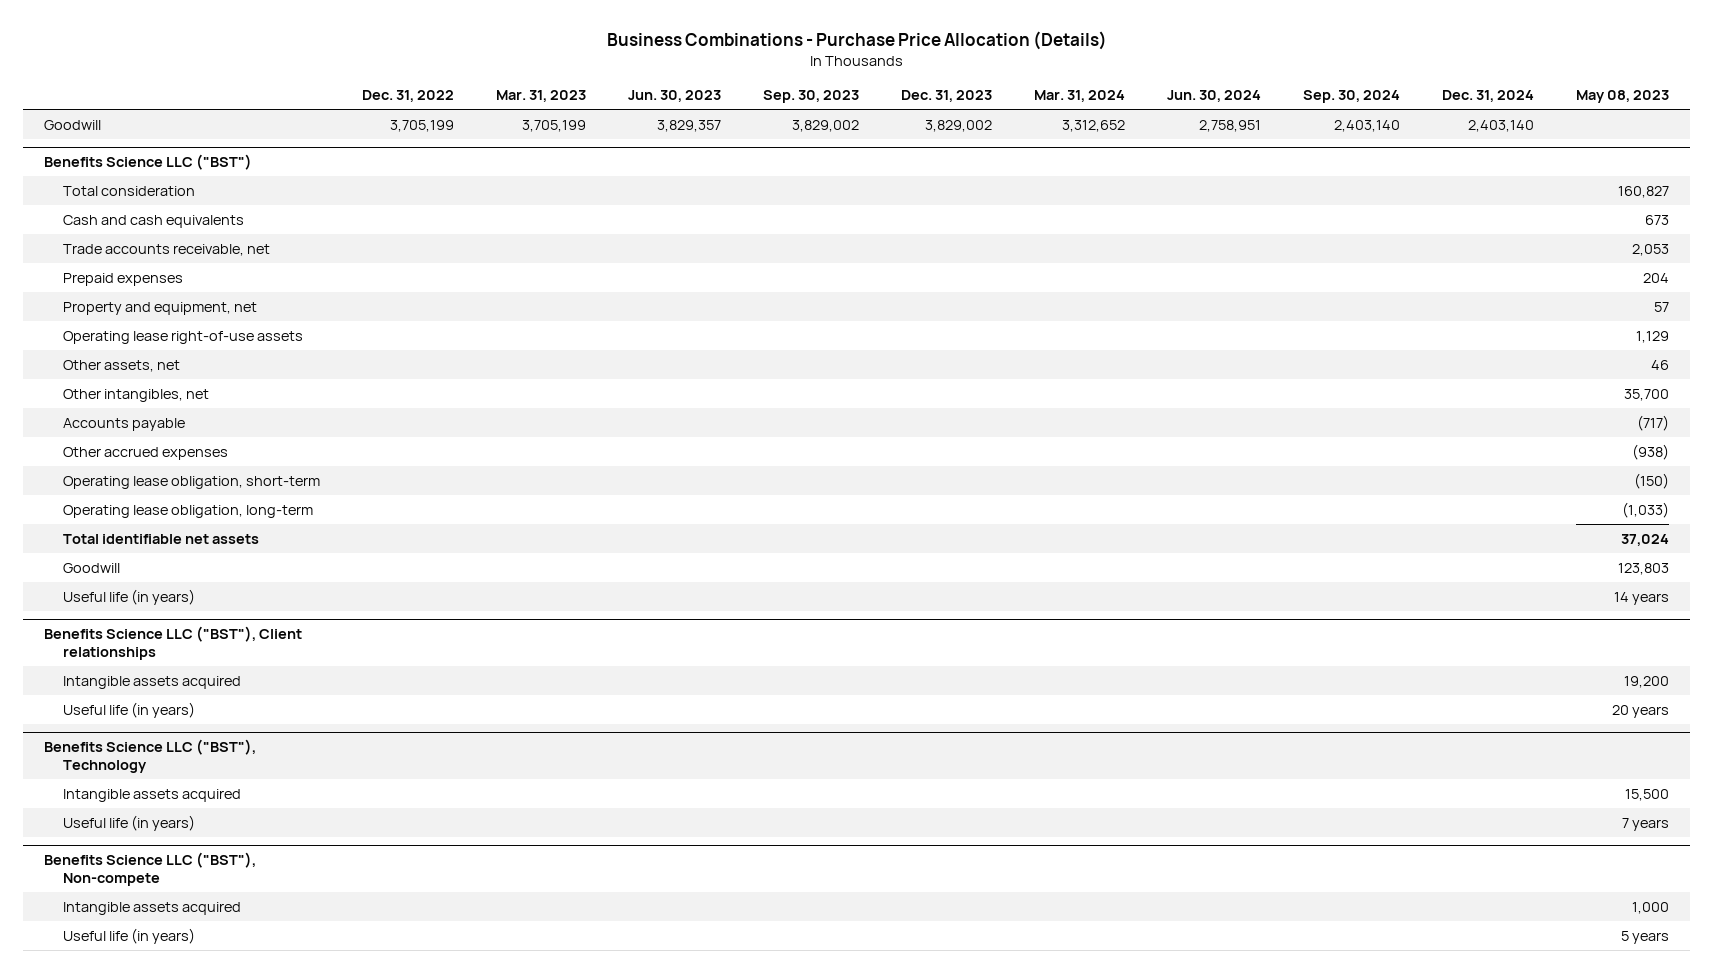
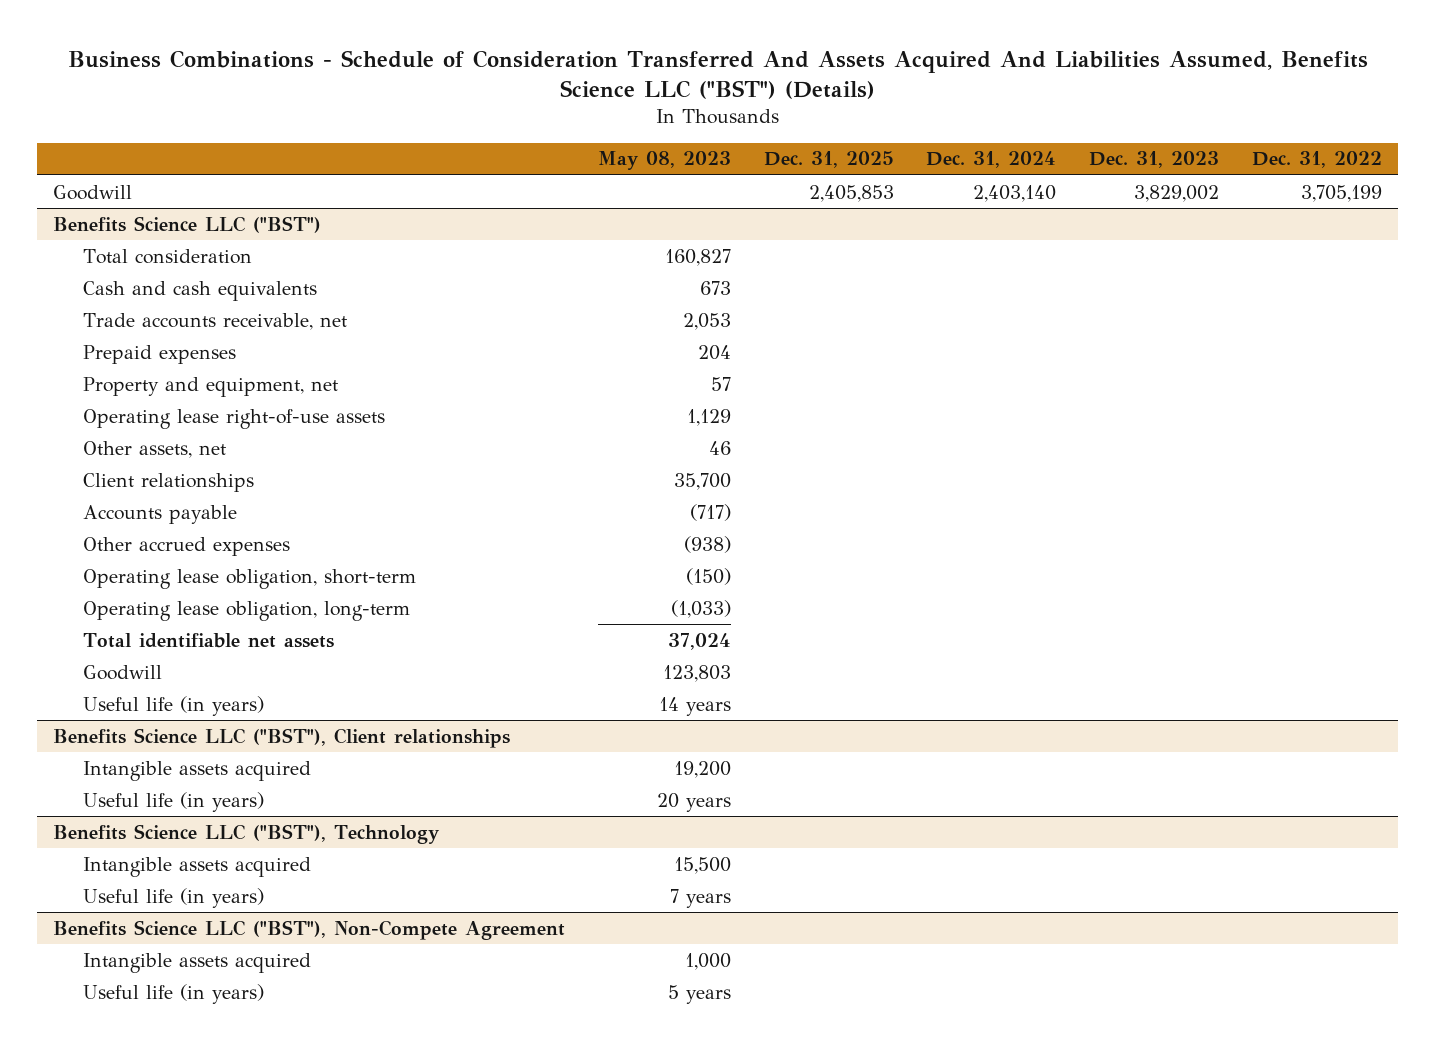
- Business Combinations - Purchase Price Allocation (Details)
+ Business Combinations - Schedule of Consideration Transferred And Assets Acquired And Liabilities Assumed, Benefits Science LLC ("BST") (Details)
- | Dec. 31, 2022 | Mar. 31, 2023 | Jun. 30, 2023 | Sep. 30, 2023 | Dec. 31, 2023 | Mar. 31, 2024 | Jun. 30, 2024 | Sep. 30, 2024 | Dec. 31, 2024 | May 08, 2023
+ | May 08, 2023 | Dec. 31, 2025 | Dec. 31, 2024 | Dec. 31, 2023 | Dec. 31, 2022
@ Benefits Science LLC ("BST")
- Other intangibles, net | | | | | | | | | | 35,700
+ Client relationships | 35,700 | | | |
- Benefits Science LLC ("BST"), Non-compete
+ Benefits Science LLC ("BST"), Non-Compete Agreement

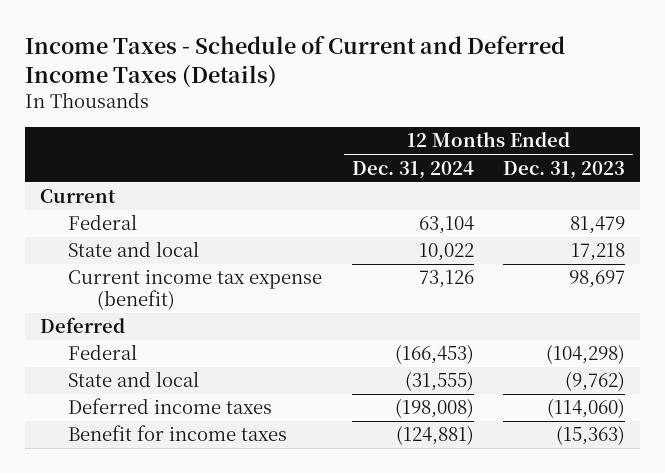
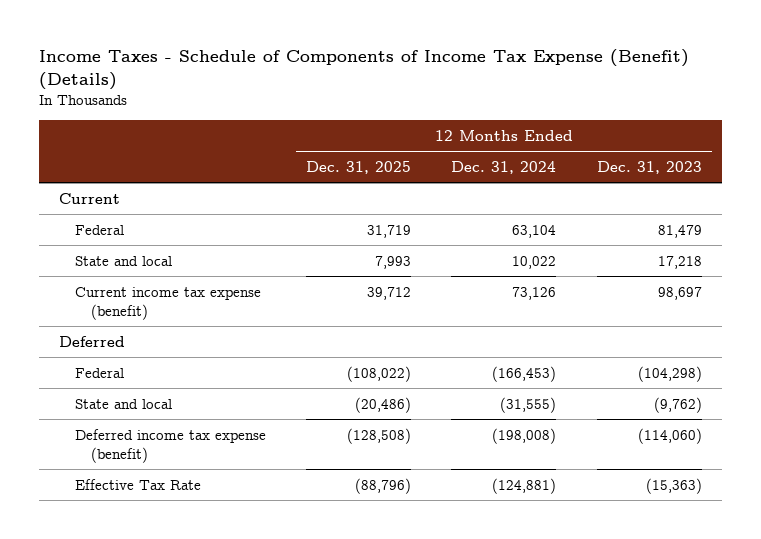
- Income Taxes - Schedule of Current and Deferred Income Taxes (Details)
+ Income Taxes - Schedule of Components of Income Tax Expense (Benefit) (Details)
- | 12 Months Ended Dec. 31, 2024 | 12 Months Ended Dec. 31, 2023
+ | 12 Months Ended Dec. 31, 2025 | 12 Months Ended Dec. 31, 2024 | 12 Months Ended Dec. 31, 2023
- Deferred income taxes | (198,008) | (114,060)
- Benefit for income taxes | (124,881) | (15,363)
+ Deferred income tax expense (benefit) | (128,508) | (198,008) | (114,060)
+ Effective Tax Rate | (88,796) | (124,881) | (15,363)

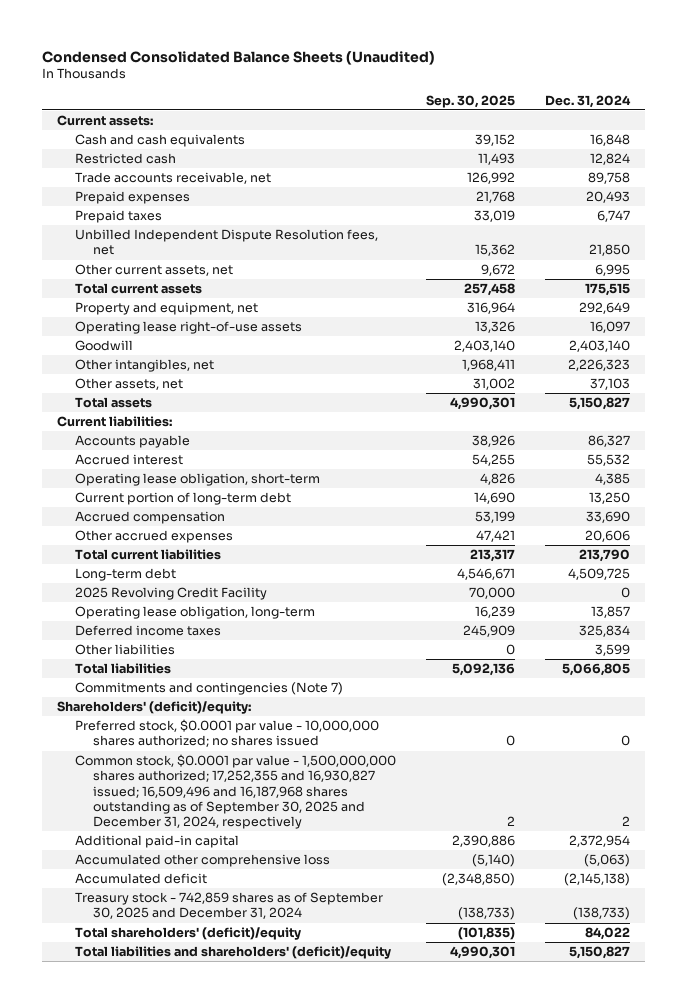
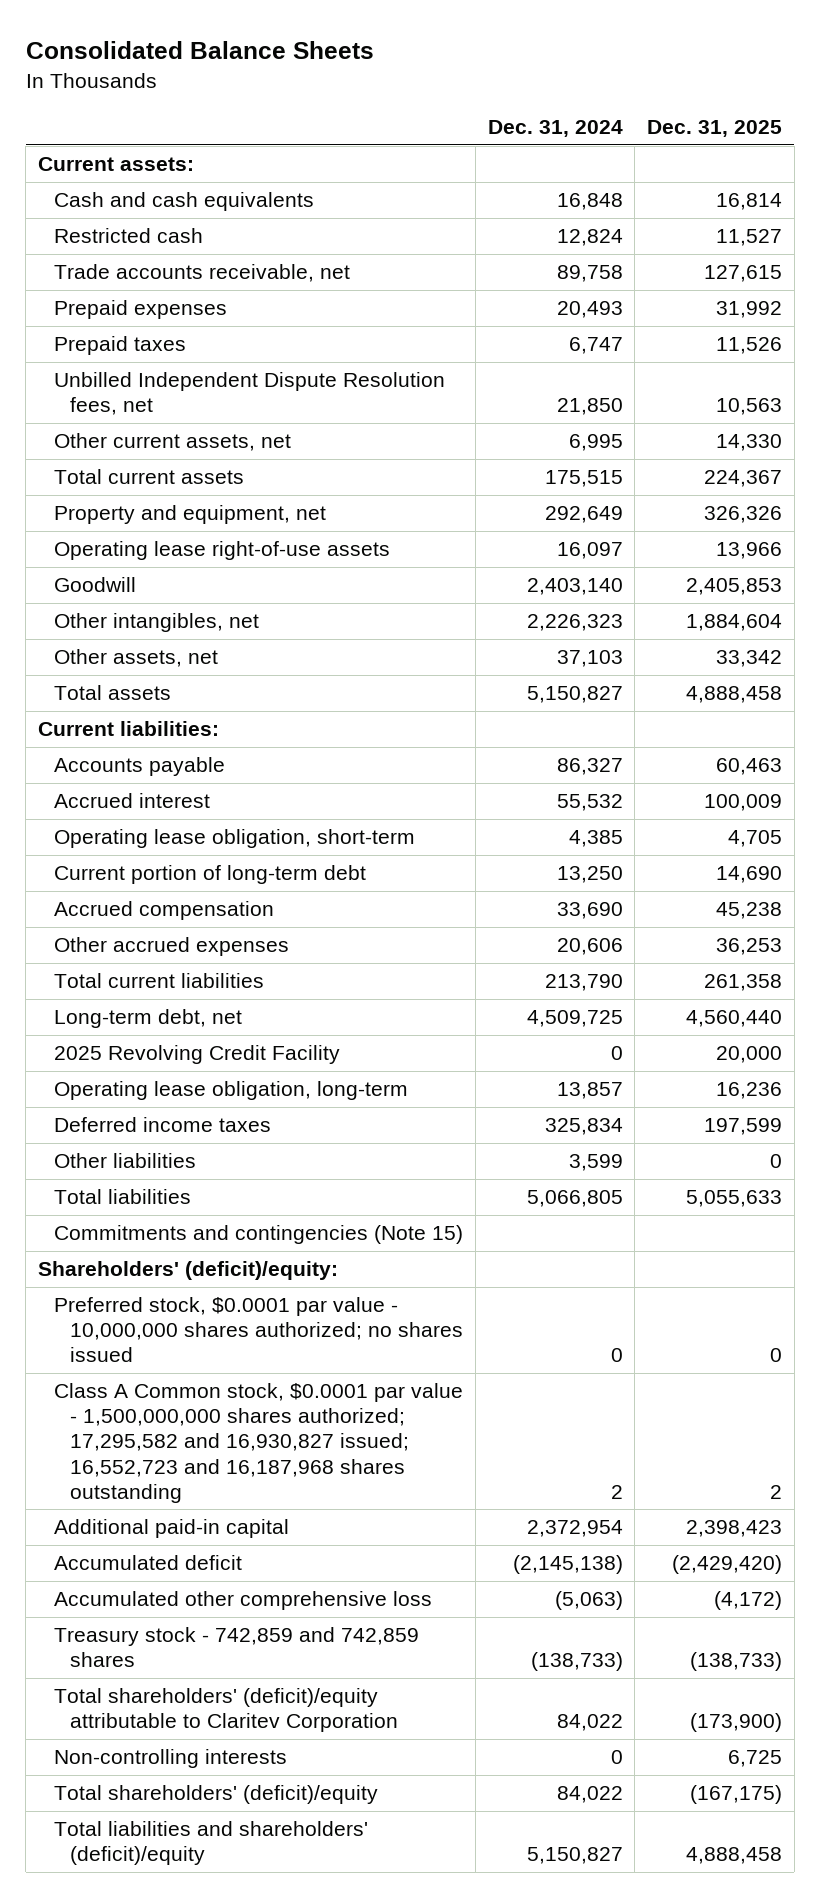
- Condensed Consolidated Balance Sheets (Unaudited)
+ Consolidated Balance Sheets
- | Sep. 30, 2025 | Dec. 31, 2024
+ | Dec. 31, 2024 | Dec. 31, 2025
- Long-term debt | 4,546,671 | 4,509,725
+ Long-term debt, net | 4,509,725 | 4,560,440
- Commitments and contingencies (Note 7)
+ Commitments and contingencies (Note 15)
- Common stock, $0.0001 par value - 1,500,000,000 shares authorized; 17,252,355 and 16,930,827 issued; 16,509,496 and 16,187,968 shares outstanding as of September 30, 2025 and December 31, 2024, respectively | 2 | 2
+ Class A Common stock, $0.0001 par value - 1,500,000,000 shares authorized; 17,295,582 and 16,930,827 issued; 16,552,723 and 16,187,968 shares outstanding | 2 | 2
- Treasury stock - 742,859 shares as of September 30, 2025 and December 31, 2024 | (138,733) | (138,733)
moved down: Accumulated other comprehensive loss | (5,063) | (4,172)
+ Treasury stock - 742,859 and 742,859 shares | (138,733) | (138,733)
+ Total shareholders' (deficit)/equity attributable to Claritev Corporation | 84,022 | (173,900)
+ Non-controlling interests | 0 | 6,725

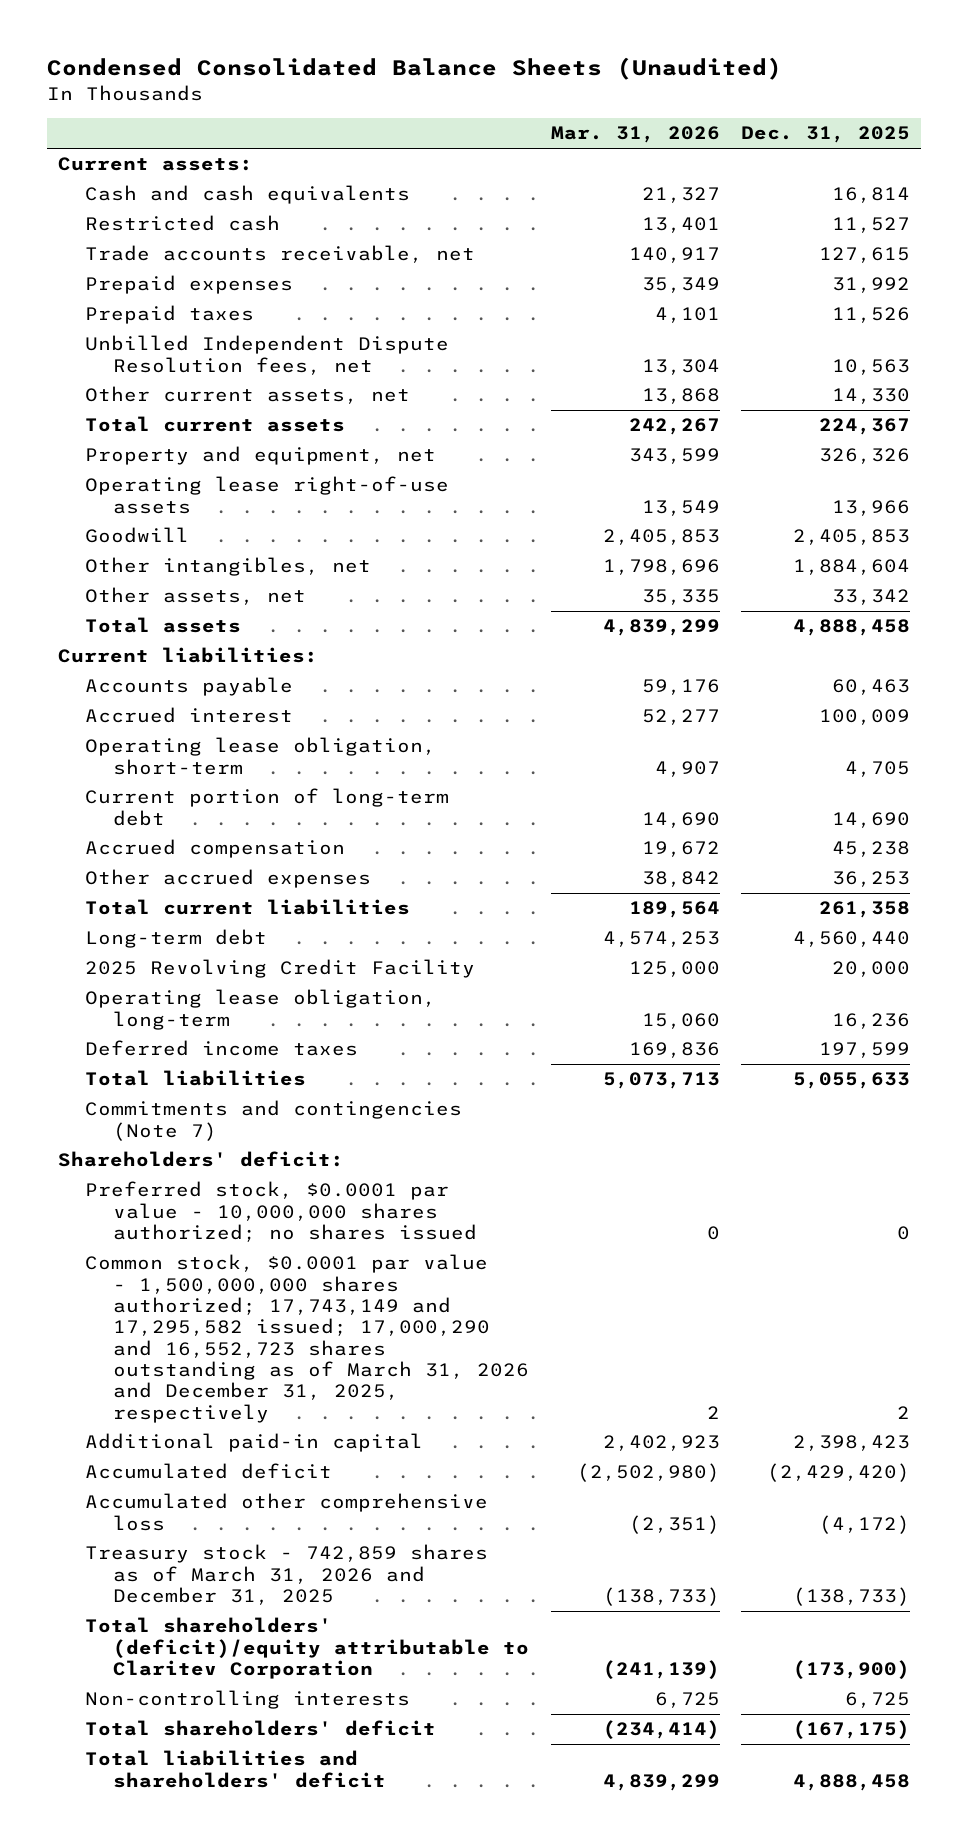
- Consolidated Balance Sheets
+ Condensed Consolidated Balance Sheets (Unaudited)
- | Dec. 31, 2024 | Dec. 31, 2025
+ | Mar. 31, 2026 | Dec. 31, 2025
- Long-term debt, net | 4,509,725 | 4,560,440
+ Long-term debt | 4,574,253 | 4,560,440
- Other liabilities | 3,599 | 0
- Commitments and contingencies (Note 15)
- Shareholders' (deficit)/equity:
+ Commitments and contingencies (Note 7)
+ Shareholders' deficit:
- Class A Common stock, $0.0001 par value - 1,500,000,000 shares authorized; 17,295,582 and 16,930,827 issued; 16,552,723 and 16,187,968 shares outstanding | 2 | 2
+ Common stock, $0.0001 par value - 1,500,000,000 shares authorized; 17,743,149 and 17,295,582 issued; 17,000,290 and 16,552,723 shares outstanding as of March 31, 2026 and December 31, 2025, respectively | 2 | 2
- Treasury stock - 742,859 and 742,859 shares | (138,733) | (138,733)
+ Treasury stock - 742,859 shares as of March 31, 2026 and December 31, 2025 | (138,733) | (138,733)
- Total shareholders' (deficit)/equity | 84,022 | (167,175)
- Total liabilities and shareholders' (deficit)/equity | 5,150,827 | 4,888,458
+ Total shareholders' deficit | (234,414) | (167,175)
+ Total liabilities and shareholders' deficit | 4,839,299 | 4,888,458

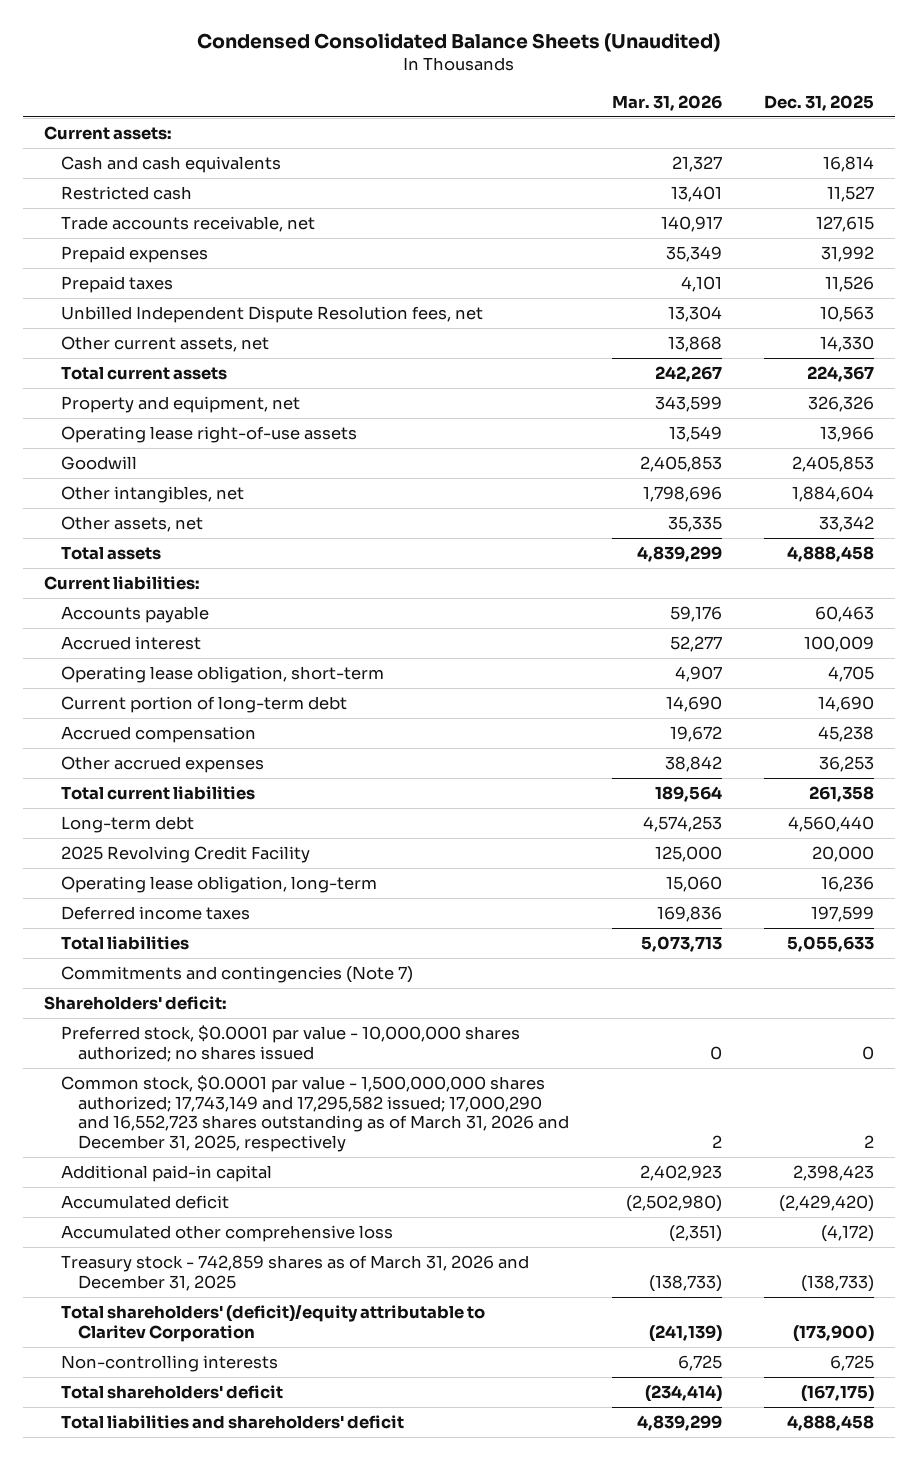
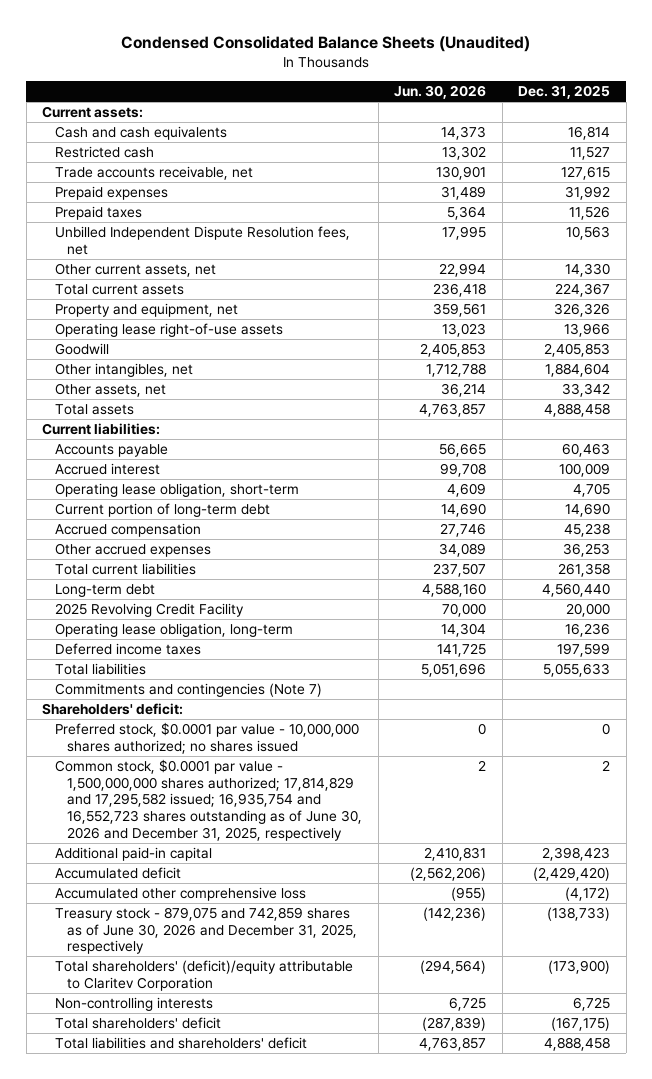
- | Mar. 31, 2026 | Dec. 31, 2025
+ | Jun. 30, 2026 | Dec. 31, 2025
- Common stock, $0.0001 par value - 1,500,000,000 shares authorized; 17,743,149 and 17,295,582 issued; 17,000,290 and 16,552,723 shares outstanding as of March 31, 2026 and December 31, 2025, respectively | 2 | 2
+ Common stock, $0.0001 par value - 1,500,000,000 shares authorized; 17,814,829 and 17,295,582 issued; 16,935,754 and 16,552,723 shares outstanding as of June 30, 2026 and December 31, 2025, respectively | 2 | 2
- Treasury stock - 742,859 shares as of March 31, 2026 and December 31, 2025 | (138,733) | (138,733)
+ Treasury stock - 879,075 and 742,859 shares as of June 30, 2026 and December 31, 2025, respectively | (142,236) | (138,733)

